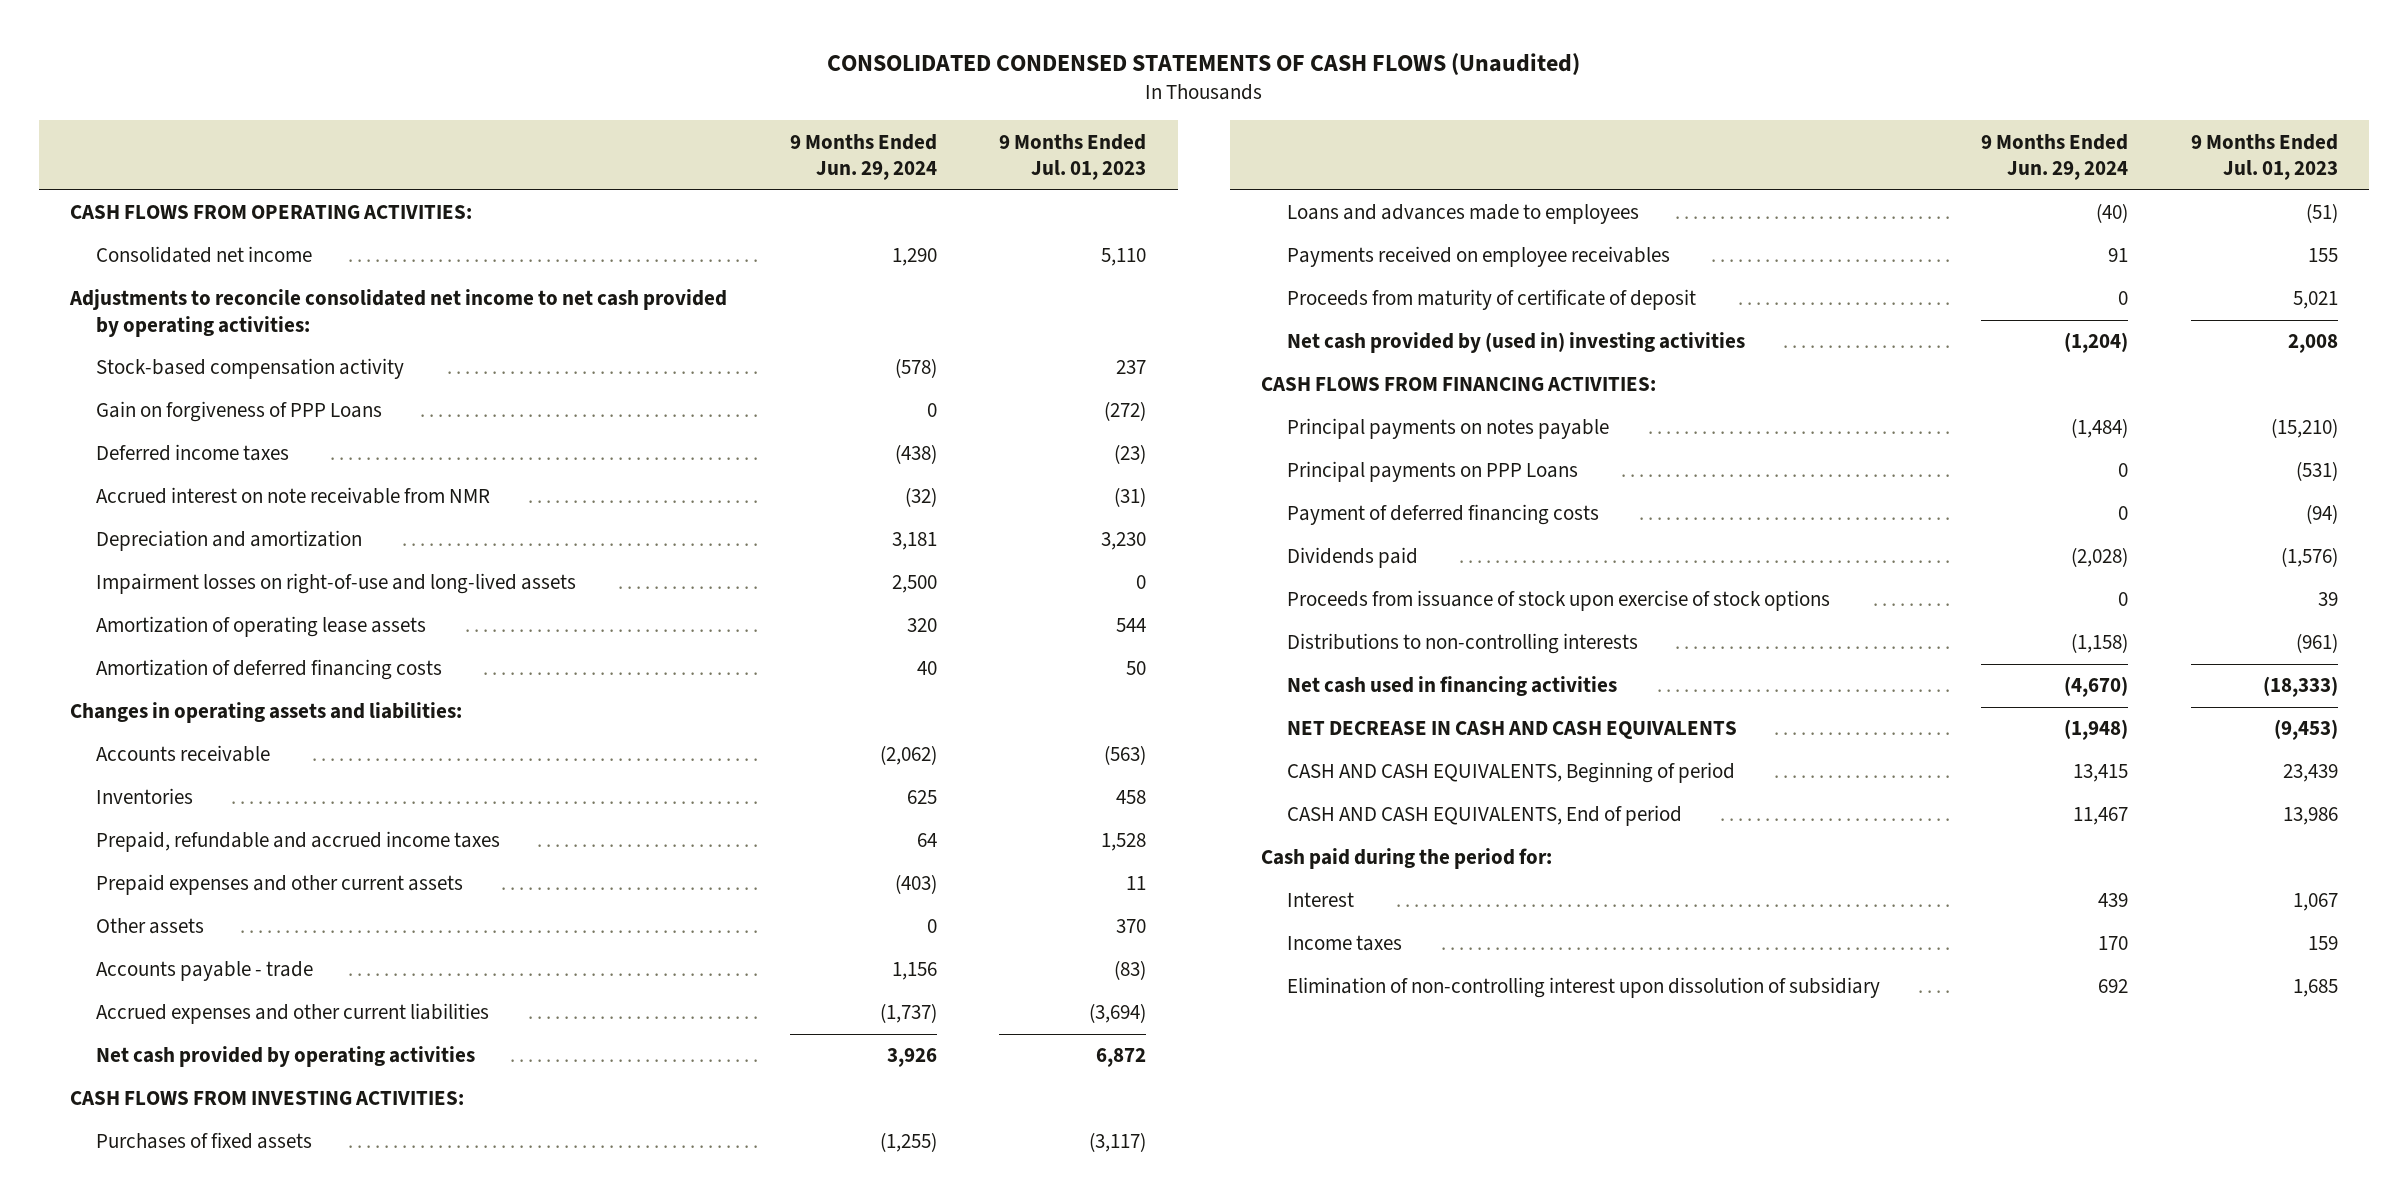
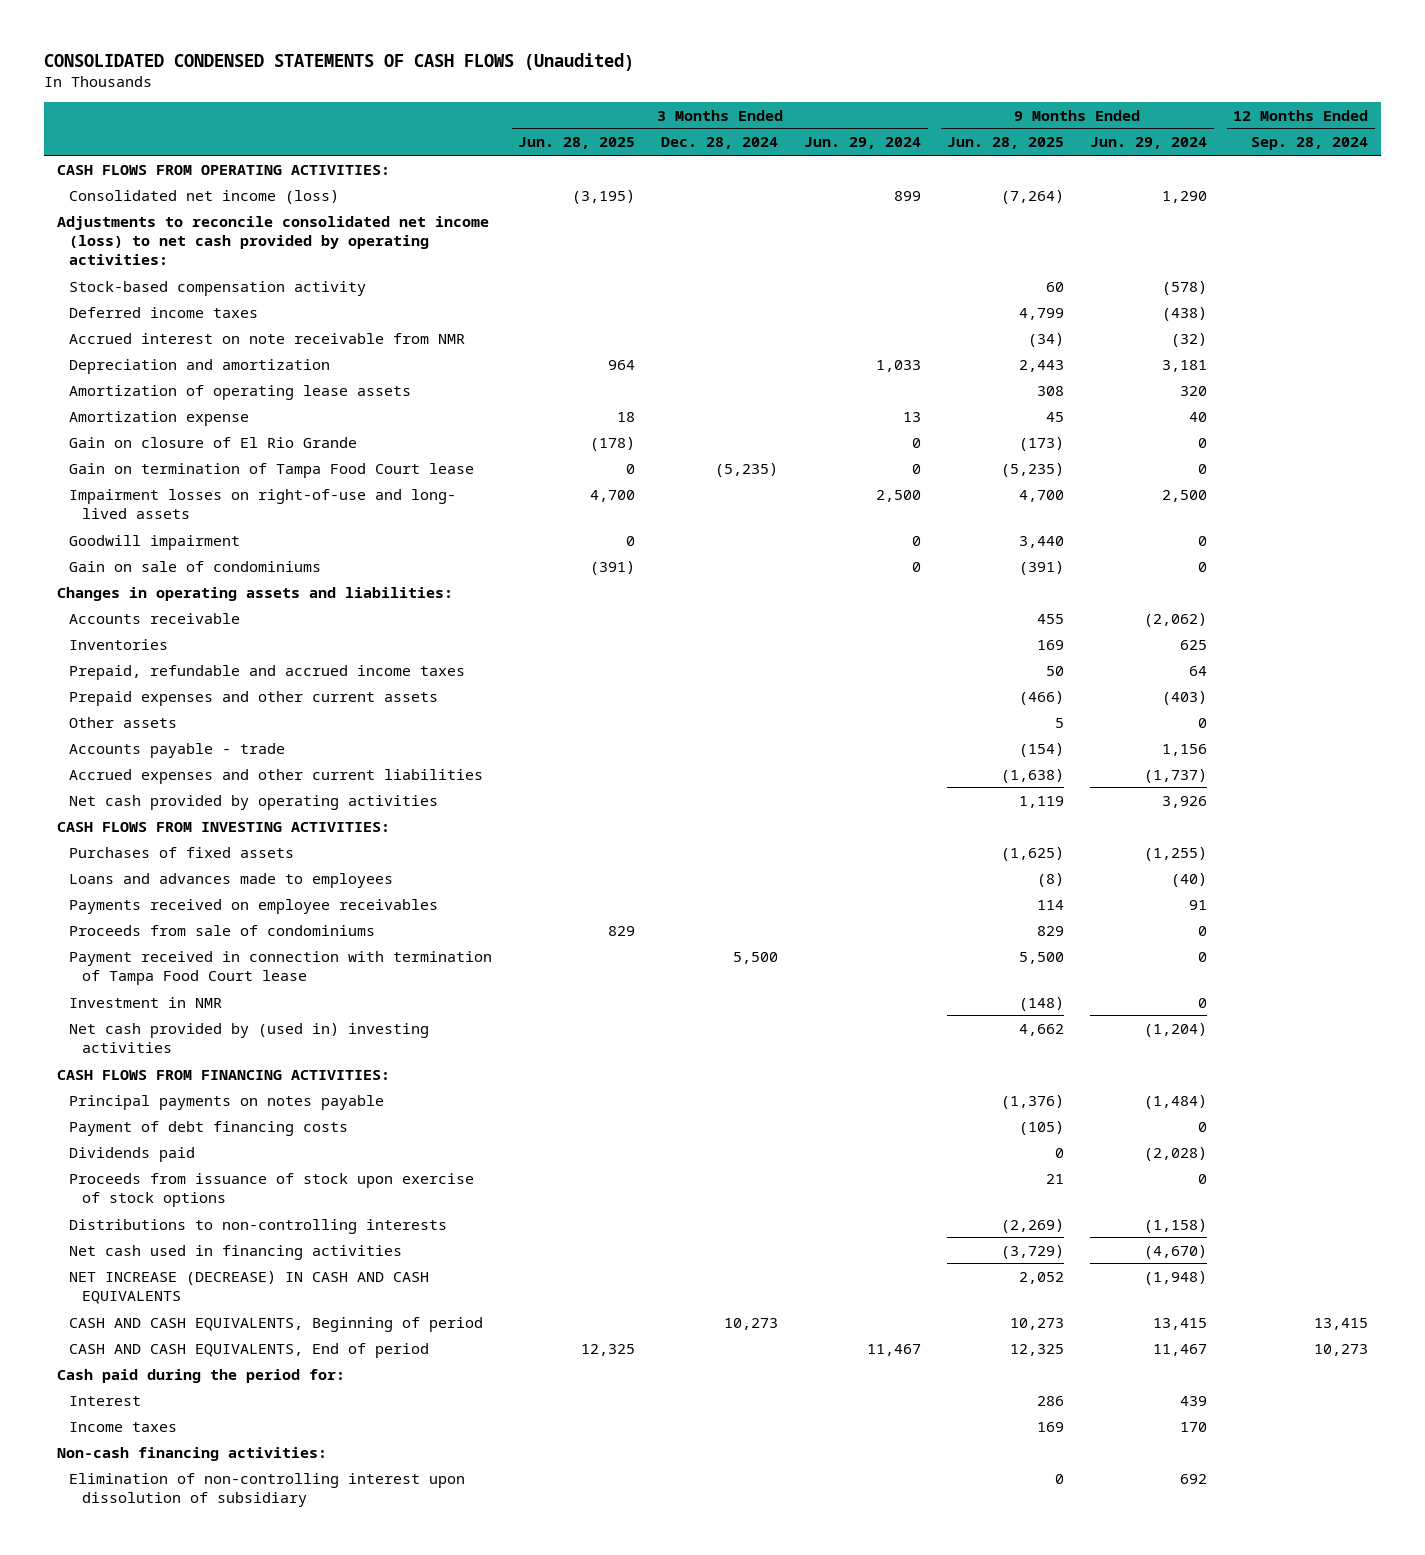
- | 9 Months Ended Jun. 29, 2024 | 9 Months Ended Jul. 01, 2023
+ | 3 Months Ended Jun. 28, 2025 | 3 Months Ended Dec. 28, 2024 | 3 Months Ended Jun. 29, 2024 | 9 Months Ended Jun. 28, 2025 | 9 Months Ended Jun. 29, 2024 | 12 Months Ended Sep. 28, 2024
- Consolidated net income | 1,290 | 5,110
- Adjustments to reconcile consolidated net income to net cash provided by operating activities:
+ Consolidated net income (loss) | (3,195) | | 899 | (7,264) | 1,290 |
+ Adjustments to reconcile consolidated net income (loss) to net cash provided by operating activities:
- Gain on forgiveness of PPP Loans | 0 | (272)
- Impairment losses on right-of-use and long-lived assets | 2,500 | 0
- Amortization of deferred financing costs | 40 | 50
+ Amortization expense | 18 | | 13 | 45 | 40 |
+ Gain on closure of El Rio Grande | (178) | | 0 | (173) | 0 |
+ Gain on termination of Tampa Food Court lease | 0 | (5,235) | 0 | (5,235) | 0 |
+ Impairment losses on right-of-use and long- lived assets | 4,700 | | 2,500 | 4,700 | 2,500 |
+ Goodwill impairment | 0 | | 0 | 3,440 | 0 |
+ Gain on sale of condominiums | (391) | | 0 | (391) | 0 |
- Proceeds from maturity of certificate of deposit | 0 | 5,021
+ Proceeds from sale of condominiums | 829 | | | 829 | 0 |
+ Payment received in connection with termination of Tampa Food Court lease | | 5,500 | | 5,500 | 0 |
+ Investment in NMR | | | | (148) | 0 |
- Principal payments on PPP Loans | 0 | (531)
- Payment of deferred financing costs | 0 | (94)
+ Payment of debt financing costs | | | | (105) | 0 |
- NET DECREASE IN CASH AND CASH EQUIVALENTS | (1,948) | (9,453)
+ NET INCREASE (DECREASE) IN CASH AND CASH EQUIVALENTS | | | | 2,052 | (1,948) |
+ Non-cash financing activities:

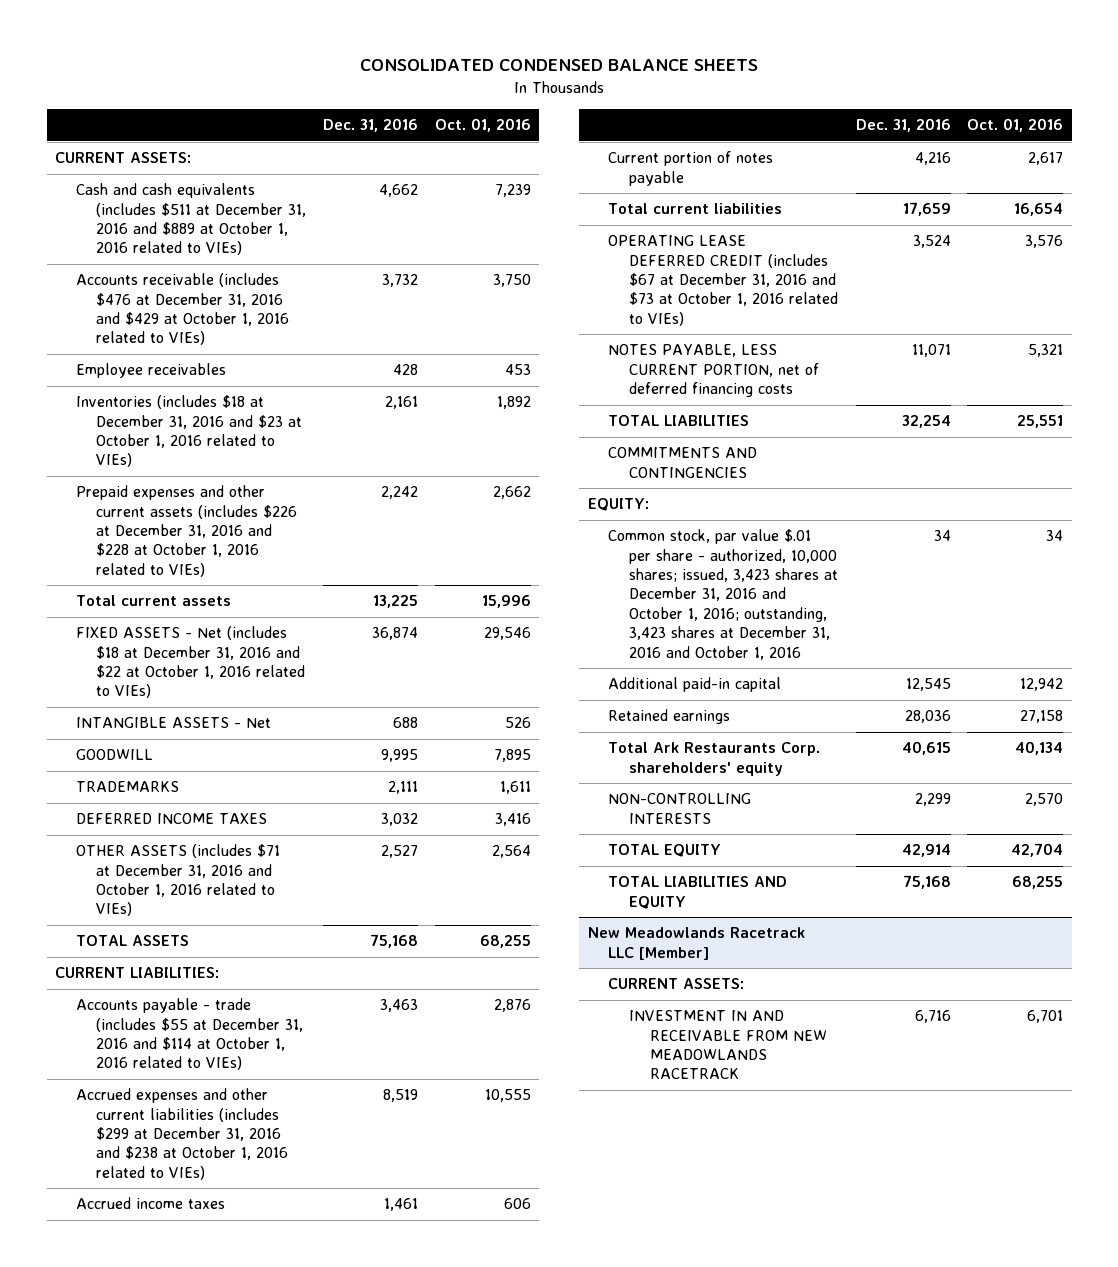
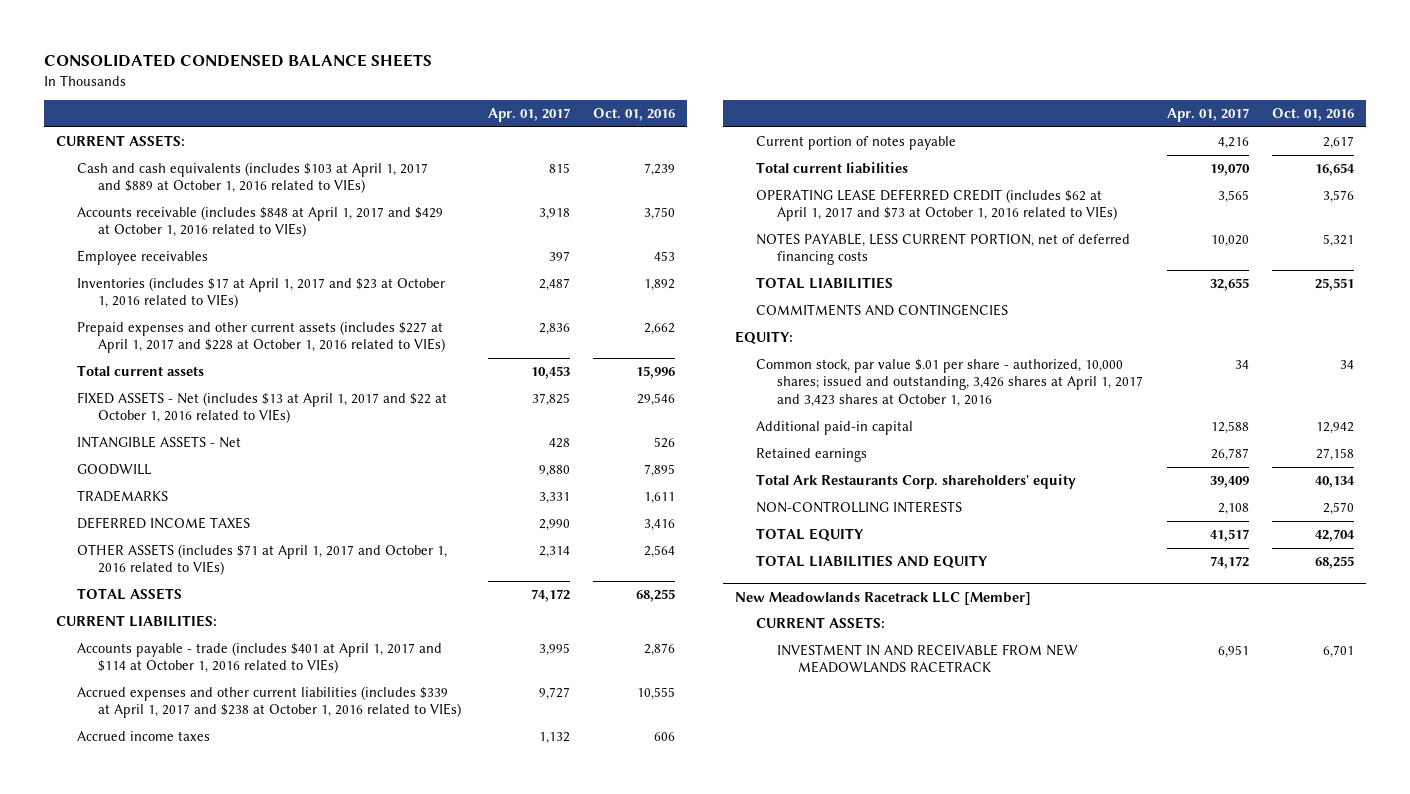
- | Dec. 31, 2016 | Oct. 01, 2016
+ | Apr. 01, 2017 | Oct. 01, 2016
- Cash and cash equivalents (includes $511 at December 31, 2016 and $889 at October 1, 2016 related to VIEs) | 4,662 | 7,239
- Accounts receivable (includes $476 at December 31, 2016 and $429 at October 1, 2016 related to VIEs) | 3,732 | 3,750
+ Cash and cash equivalents (includes $103 at April 1, 2017 and $889 at October 1, 2016 related to VIEs) | 815 | 7,239
+ Accounts receivable (includes $848 at April 1, 2017 and $429 at October 1, 2016 related to VIEs) | 3,918 | 3,750
- Inventories (includes $18 at December 31, 2016 and $23 at October 1, 2016 related to VIEs) | 2,161 | 1,892
- Prepaid expenses and other current assets (includes $226 at December 31, 2016 and $228 at October 1, 2016 related to VIEs) | 2,242 | 2,662
+ Inventories (includes $17 at April 1, 2017 and $23 at October 1, 2016 related to VIEs) | 2,487 | 1,892
+ Prepaid expenses and other current assets (includes $227 at April 1, 2017 and $228 at October 1, 2016 related to VIEs) | 2,836 | 2,662
- FIXED ASSETS - Net (includes $18 at December 31, 2016 and $22 at October 1, 2016 related to VIEs) | 36,874 | 29,546
+ FIXED ASSETS - Net (includes $13 at April 1, 2017 and $22 at October 1, 2016 related to VIEs) | 37,825 | 29,546
- OTHER ASSETS (includes $71 at December 31, 2016 and October 1, 2016 related to VIEs) | 2,527 | 2,564
+ OTHER ASSETS (includes $71 at April 1, 2017 and October 1, 2016 related to VIEs) | 2,314 | 2,564
- Accounts payable - trade (includes $55 at December 31, 2016 and $114 at October 1, 2016 related to VIEs) | 3,463 | 2,876
- Accrued expenses and other current liabilities (includes $299 at December 31, 2016 and $238 at October 1, 2016 related to VIEs) | 8,519 | 10,555
+ Accounts payable - trade (includes $401 at April 1, 2017 and $114 at October 1, 2016 related to VIEs) | 3,995 | 2,876
+ Accrued expenses and other current liabilities (includes $339 at April 1, 2017 and $238 at October 1, 2016 related to VIEs) | 9,727 | 10,555
- OPERATING LEASE DEFERRED CREDIT (includes $67 at December 31, 2016 and $73 at October 1, 2016 related to VIEs) | 3,524 | 3,576
+ OPERATING LEASE DEFERRED CREDIT (includes $62 at April 1, 2017 and $73 at October 1, 2016 related to VIEs) | 3,565 | 3,576
- Common stock, par value $.01 per share - authorized, 10,000 shares; issued, 3,423 shares at December 31, 2016 and October 1, 2016; outstanding, 3,423 shares at December 31, 2016 and October 1, 2016 | 34 | 34
+ Common stock, par value $.01 per share - authorized, 10,000 shares; issued and outstanding, 3,426 shares at April 1, 2017 and 3,423 shares at October 1, 2016 | 34 | 34

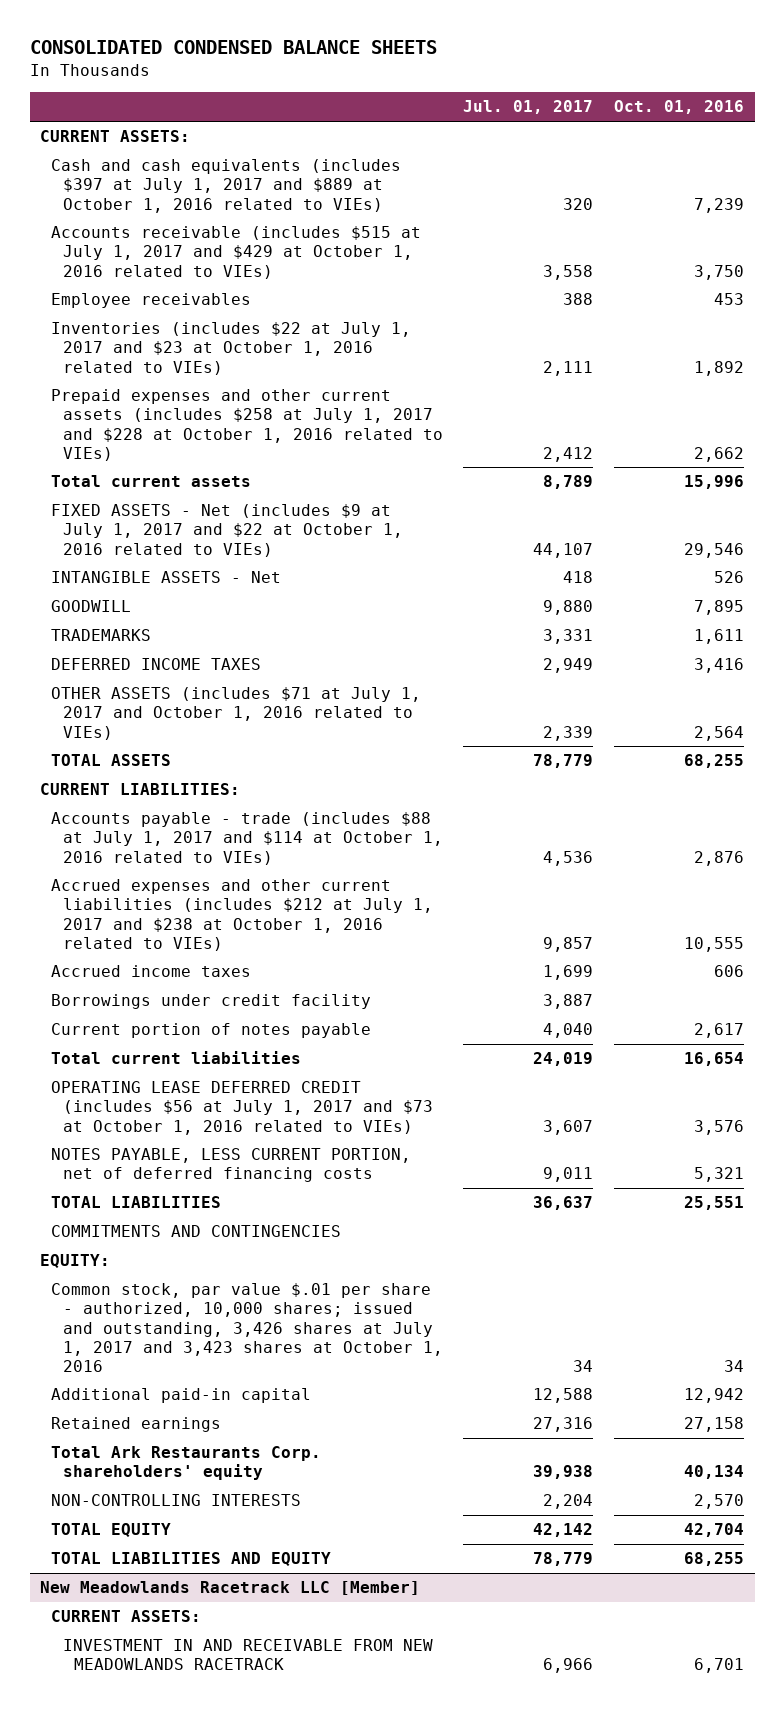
- | Apr. 01, 2017 | Oct. 01, 2016
+ | Jul. 01, 2017 | Oct. 01, 2016
- Cash and cash equivalents (includes $103 at April 1, 2017 and $889 at October 1, 2016 related to VIEs) | 815 | 7,239
- Accounts receivable (includes $848 at April 1, 2017 and $429 at October 1, 2016 related to VIEs) | 3,918 | 3,750
+ Cash and cash equivalents (includes $397 at July 1, 2017 and $889 at October 1, 2016 related to VIEs) | 320 | 7,239
+ Accounts receivable (includes $515 at July 1, 2017 and $429 at October 1, 2016 related to VIEs) | 3,558 | 3,750
- Inventories (includes $17 at April 1, 2017 and $23 at October 1, 2016 related to VIEs) | 2,487 | 1,892
- Prepaid expenses and other current assets (includes $227 at April 1, 2017 and $228 at October 1, 2016 related to VIEs) | 2,836 | 2,662
+ Inventories (includes $22 at July 1, 2017 and $23 at October 1, 2016 related to VIEs) | 2,111 | 1,892
+ Prepaid expenses and other current assets (includes $258 at July 1, 2017 and $228 at October 1, 2016 related to VIEs) | 2,412 | 2,662
- FIXED ASSETS - Net (includes $13 at April 1, 2017 and $22 at October 1, 2016 related to VIEs) | 37,825 | 29,546
+ FIXED ASSETS - Net (includes $9 at July 1, 2017 and $22 at October 1, 2016 related to VIEs) | 44,107 | 29,546
- OTHER ASSETS (includes $71 at April 1, 2017 and October 1, 2016 related to VIEs) | 2,314 | 2,564
+ OTHER ASSETS (includes $71 at July 1, 2017 and October 1, 2016 related to VIEs) | 2,339 | 2,564
- Accounts payable - trade (includes $401 at April 1, 2017 and $114 at October 1, 2016 related to VIEs) | 3,995 | 2,876
- Accrued expenses and other current liabilities (includes $339 at April 1, 2017 and $238 at October 1, 2016 related to VIEs) | 9,727 | 10,555
+ Accounts payable - trade (includes $88 at July 1, 2017 and $114 at October 1, 2016 related to VIEs) | 4,536 | 2,876
+ Accrued expenses and other current liabilities (includes $212 at July 1, 2017 and $238 at October 1, 2016 related to VIEs) | 9,857 | 10,555
+ Borrowings under credit facility | 3,887 |
- OPERATING LEASE DEFERRED CREDIT (includes $62 at April 1, 2017 and $73 at October 1, 2016 related to VIEs) | 3,565 | 3,576
+ OPERATING LEASE DEFERRED CREDIT (includes $56 at July 1, 2017 and $73 at October 1, 2016 related to VIEs) | 3,607 | 3,576
- Common stock, par value $.01 per share - authorized, 10,000 shares; issued and outstanding, 3,426 shares at April 1, 2017 and 3,423 shares at October 1, 2016 | 34 | 34
+ Common stock, par value $.01 per share - authorized, 10,000 shares; issued and outstanding, 3,426 shares at July 1, 2017 and 3,423 shares at October 1, 2016 | 34 | 34

